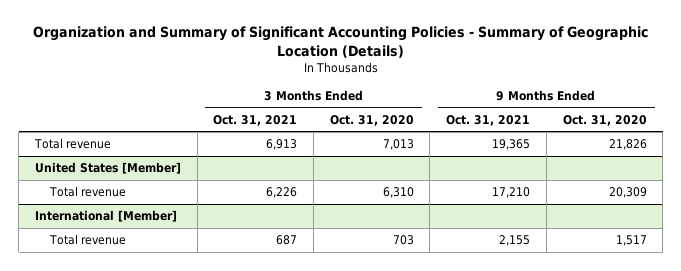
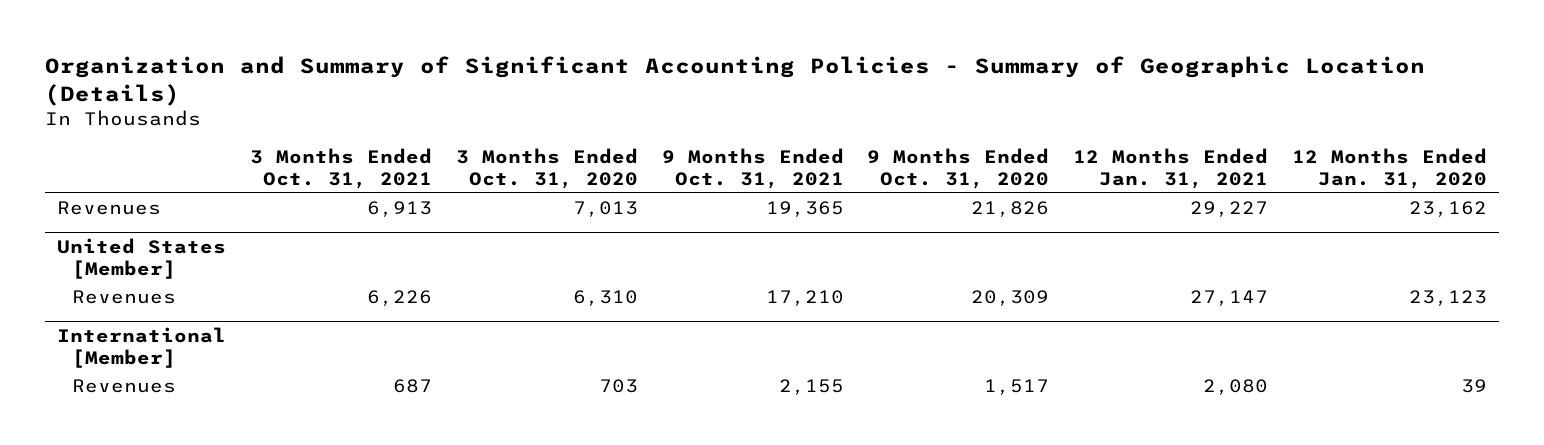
- | 3 Months Ended Oct. 31, 2021 | 3 Months Ended Oct. 31, 2020 | 9 Months Ended Oct. 31, 2021 | 9 Months Ended Oct. 31, 2020
+ | 3 Months Ended Oct. 31, 2021 | 3 Months Ended Oct. 31, 2020 | 9 Months Ended Oct. 31, 2021 | 9 Months Ended Oct. 31, 2020 | 12 Months Ended Jan. 31, 2021 | 12 Months Ended Jan. 31, 2020
- Total revenue | 6,913 | 7,013 | 19,365 | 21,826
+ Revenues | 6,913 | 7,013 | 19,365 | 21,826 | 29,227 | 23,162
@ United States [Member]
- Total revenue | 6,226 | 6,310 | 17,210 | 20,309
+ Revenues | 6,226 | 6,310 | 17,210 | 20,309 | 27,147 | 23,123
@ International [Member]
- Total revenue | 687 | 703 | 2,155 | 1,517
+ Revenues | 687 | 703 | 2,155 | 1,517 | 2,080 | 39

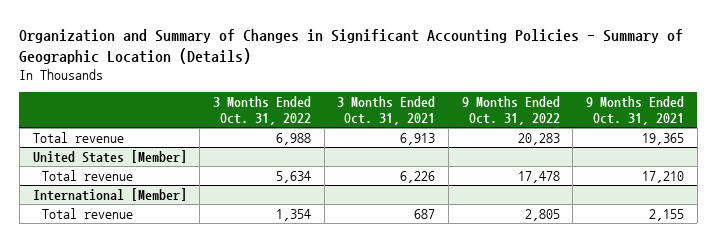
- Organization and Summary of Significant Accounting Policies - Summary of Geographic Location (Details)
+ Organization and Summary of Changes in Significant Accounting Policies - Summary of Geographic Location (Details)
- | 3 Months Ended Oct. 31, 2021 | 3 Months Ended Oct. 31, 2020 | 9 Months Ended Oct. 31, 2021 | 9 Months Ended Oct. 31, 2020 | 12 Months Ended Jan. 31, 2021 | 12 Months Ended Jan. 31, 2020
+ | 3 Months Ended Oct. 31, 2022 | 3 Months Ended Oct. 31, 2021 | 9 Months Ended Oct. 31, 2022 | 9 Months Ended Oct. 31, 2021
- Revenues | 6,913 | 7,013 | 19,365 | 21,826 | 29,227 | 23,162
+ Total revenue | 6,988 | 6,913 | 20,283 | 19,365
@ United States [Member]
- Revenues | 6,226 | 6,310 | 17,210 | 20,309 | 27,147 | 23,123
+ Total revenue | 5,634 | 6,226 | 17,478 | 17,210
@ International [Member]
- Revenues | 687 | 703 | 2,155 | 1,517 | 2,080 | 39
+ Total revenue | 1,354 | 687 | 2,805 | 2,155

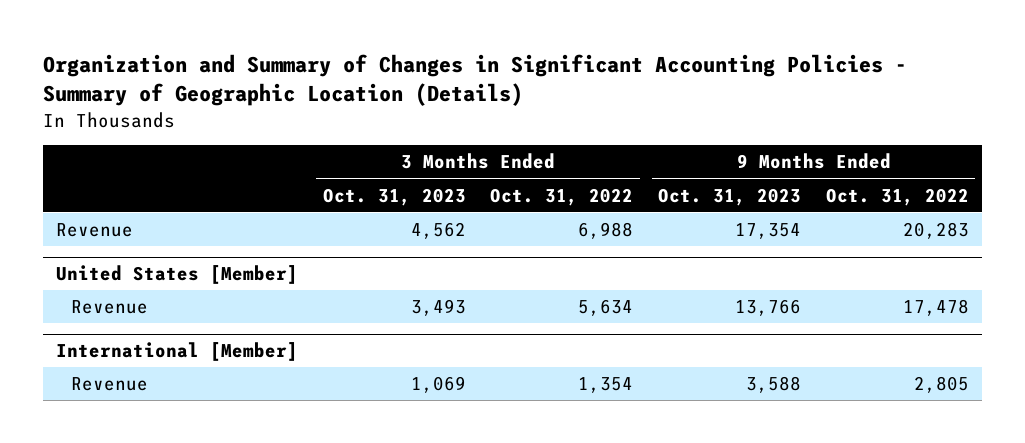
- | 3 Months Ended Oct. 31, 2022 | 3 Months Ended Oct. 31, 2021 | 9 Months Ended Oct. 31, 2022 | 9 Months Ended Oct. 31, 2021
+ | 3 Months Ended Oct. 31, 2023 | 3 Months Ended Oct. 31, 2022 | 9 Months Ended Oct. 31, 2023 | 9 Months Ended Oct. 31, 2022
- Total revenue | 6,988 | 6,913 | 20,283 | 19,365
+ Revenue | 4,562 | 6,988 | 17,354 | 20,283
@ United States [Member]
- Total revenue | 5,634 | 6,226 | 17,478 | 17,210
+ Revenue | 3,493 | 5,634 | 13,766 | 17,478
@ International [Member]
- Total revenue | 1,354 | 687 | 2,805 | 2,155
+ Revenue | 1,069 | 1,354 | 3,588 | 2,805

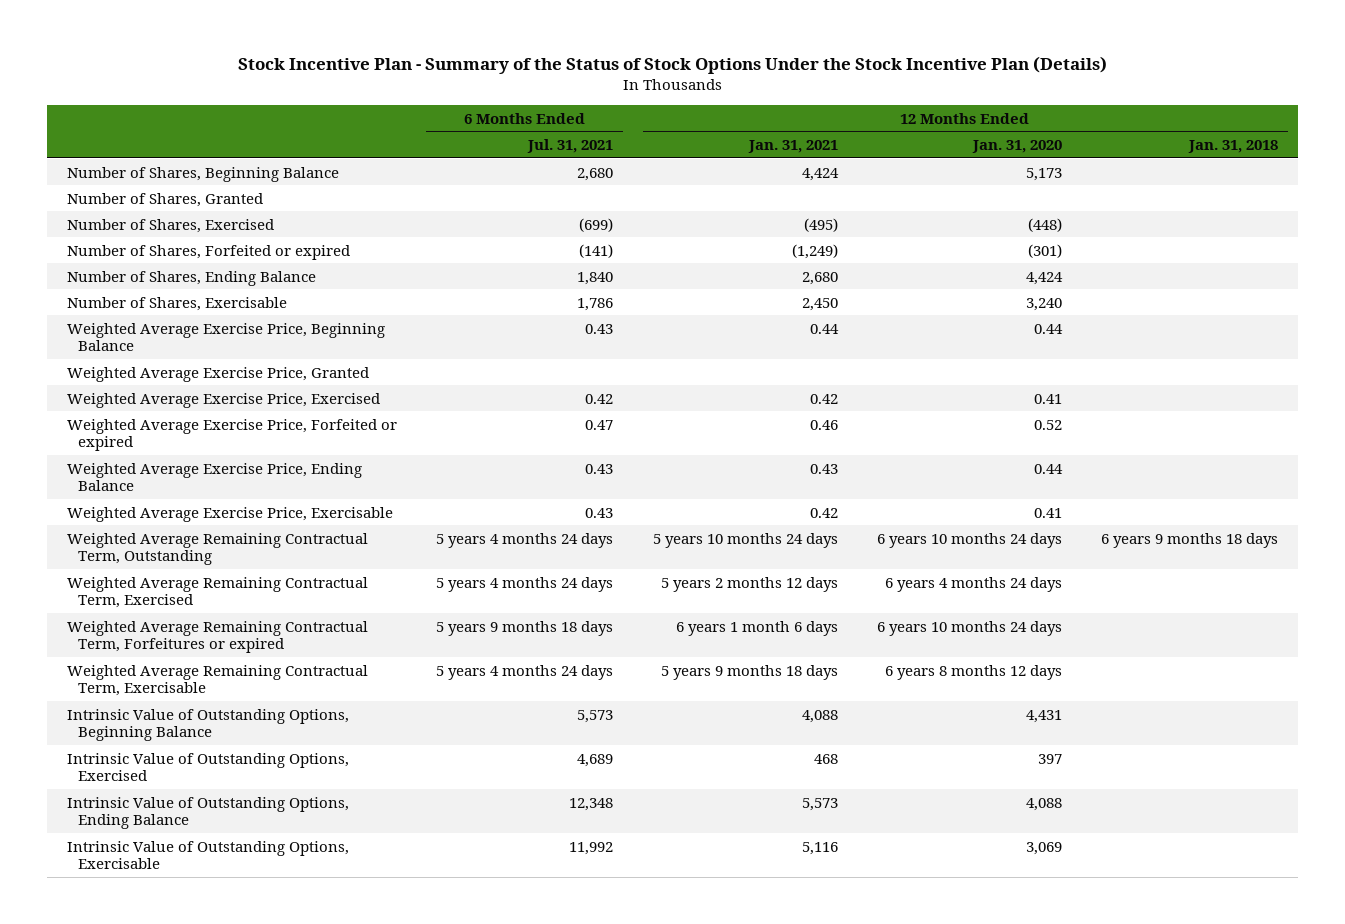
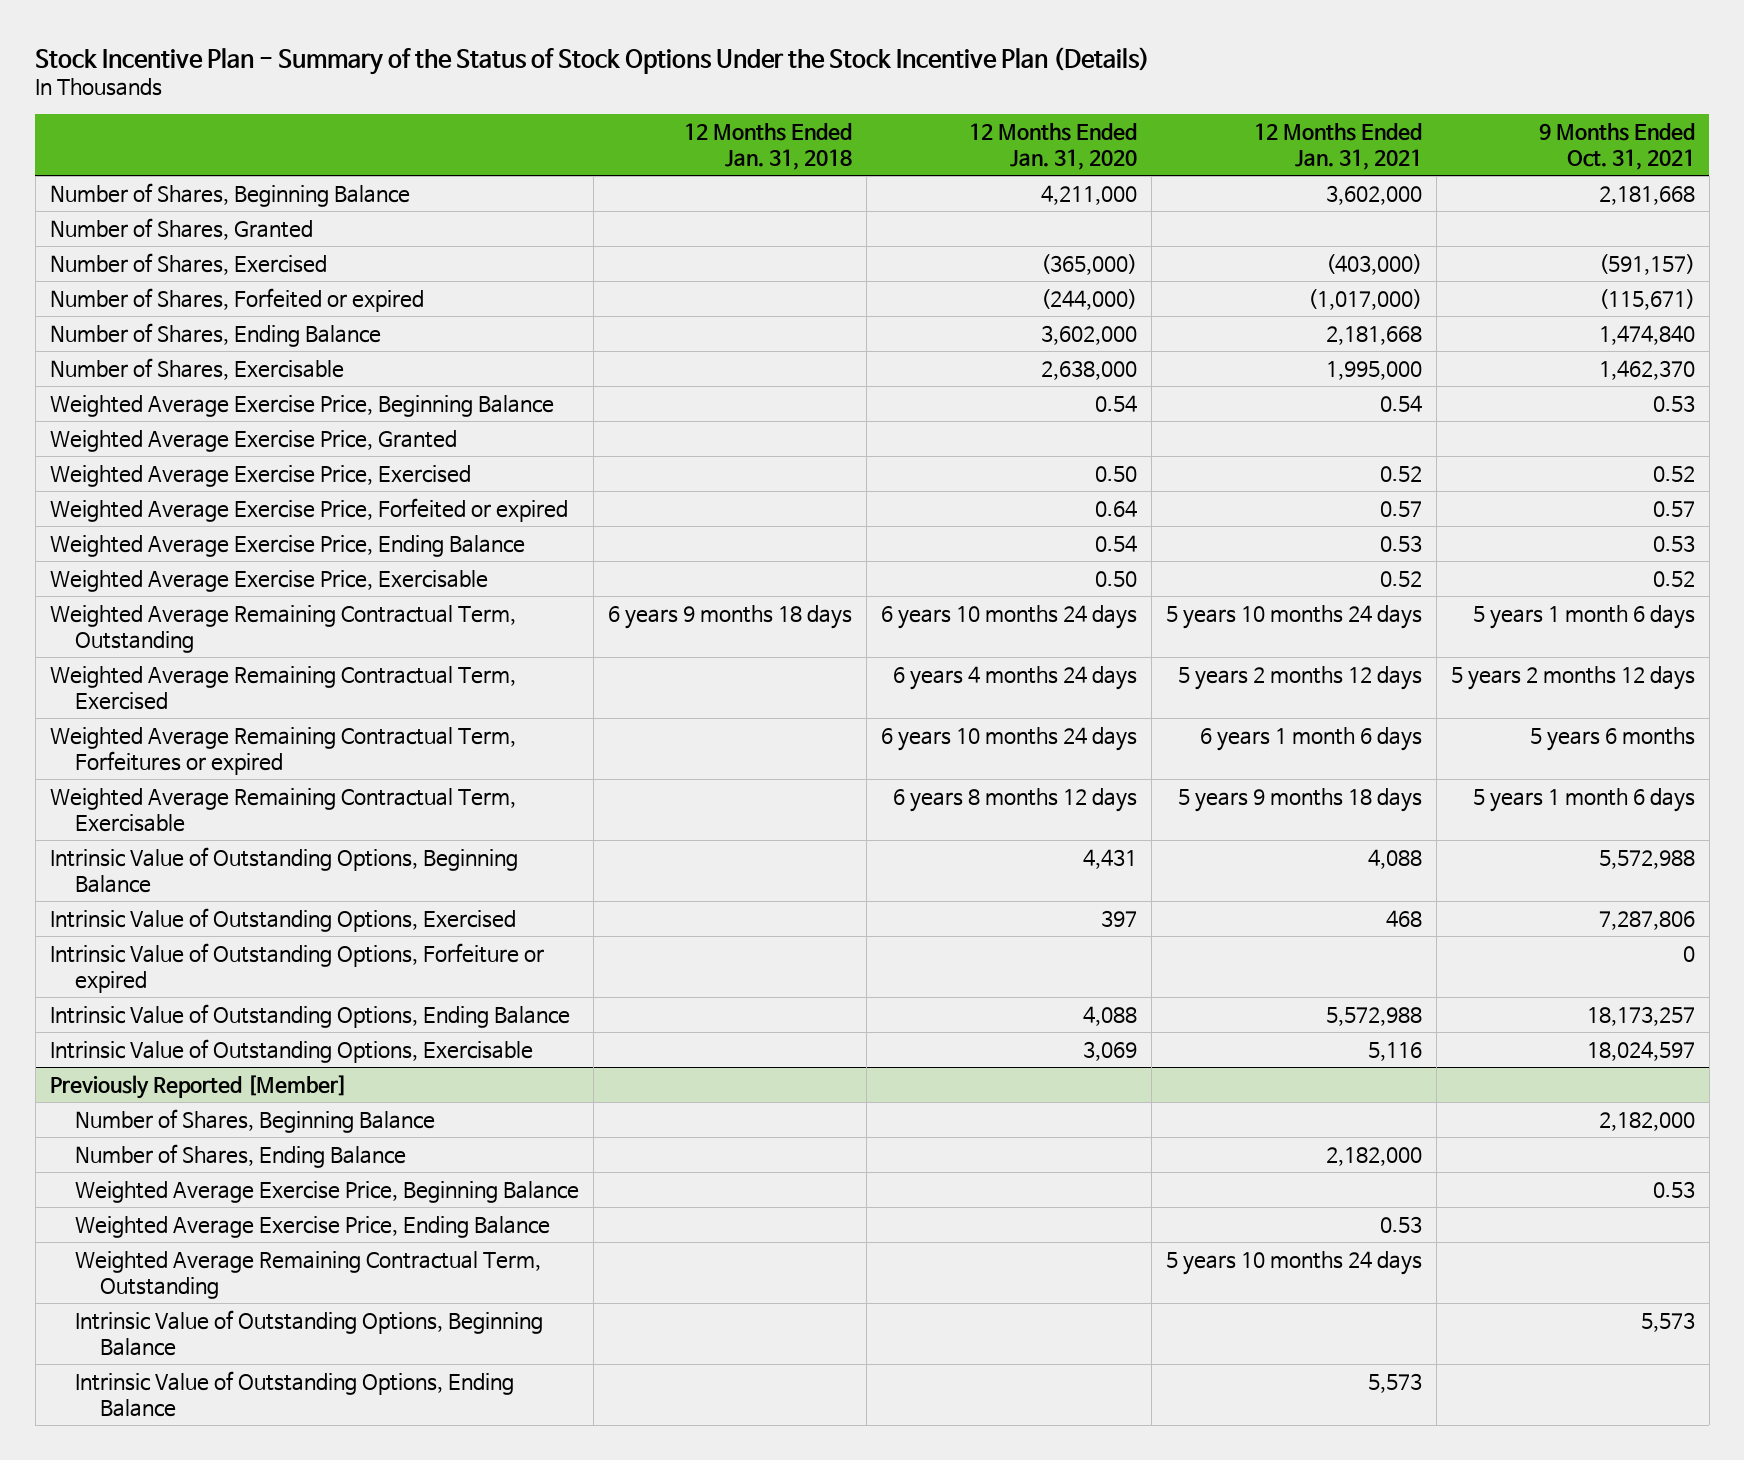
- | 6 Months Ended Jul. 31, 2021 | 12 Months Ended Jan. 31, 2021 | 12 Months Ended Jan. 31, 2020 | 12 Months Ended Jan. 31, 2018
+ | 12 Months Ended Jan. 31, 2018 | 12 Months Ended Jan. 31, 2020 | 12 Months Ended Jan. 31, 2021 | 9 Months Ended Oct. 31, 2021
- Number of Shares, Beginning Balance | 2,680 | 4,424 | 5,173 |
+ Number of Shares, Beginning Balance | | 4,211,000 | 3,602,000 | 2,181,668
- Number of Shares, Exercised | (699) | (495) | (448) |
- Number of Shares, Forfeited or expired | (141) | (1,249) | (301) |
- Number of Shares, Ending Balance | 1,840 | 2,680 | 4,424 |
- Number of Shares, Exercisable | 1,786 | 2,450 | 3,240 |
- Weighted Average Exercise Price, Beginning Balance | 0.43 | 0.44 | 0.44 |
+ Number of Shares, Exercised | | (365,000) | (403,000) | (591,157)
+ Number of Shares, Forfeited or expired | | (244,000) | (1,017,000) | (115,671)
+ Number of Shares, Ending Balance | | 3,602,000 | 2,181,668 | 1,474,840
+ Number of Shares, Exercisable | | 2,638,000 | 1,995,000 | 1,462,370
+ Weighted Average Exercise Price, Beginning Balance | | 0.54 | 0.54 | 0.53
- Weighted Average Exercise Price, Exercised | 0.42 | 0.42 | 0.41 |
- Weighted Average Exercise Price, Forfeited or expired | 0.47 | 0.46 | 0.52 |
- Weighted Average Exercise Price, Ending Balance | 0.43 | 0.43 | 0.44 |
- Weighted Average Exercise Price, Exercisable | 0.43 | 0.42 | 0.41 |
+ Weighted Average Exercise Price, Exercised | | 0.50 | 0.52 | 0.52
+ Weighted Average Exercise Price, Forfeited or expired | | 0.64 | 0.57 | 0.57
+ Weighted Average Exercise Price, Ending Balance | | 0.54 | 0.53 | 0.53
+ Weighted Average Exercise Price, Exercisable | | 0.50 | 0.52 | 0.52
- Intrinsic Value of Outstanding Options, Ending Balance | 12,348 | 5,573 | 4,088 |
+ Intrinsic Value of Outstanding Options, Forfeiture or expired | | | | 0
+ Intrinsic Value of Outstanding Options, Ending Balance | | 4,088 | 5,572,988 | 18,173,257
+ Previously Reported [Member]
+ Number of Shares, Beginning Balance | | | | 2,182,000
+ Number of Shares, Ending Balance | | | 2,182,000 |
+ Weighted Average Exercise Price, Beginning Balance | | | | 0.53
+ Weighted Average Exercise Price, Ending Balance | | | 0.53 |
+ Weighted Average Remaining Contractual Term, Outstanding | | | 5 years 10 months 24 days |
+ Intrinsic Value of Outstanding Options, Beginning Balance | | | | 5,573
+ Intrinsic Value of Outstanding Options, Ending Balance | | | 5,573 |

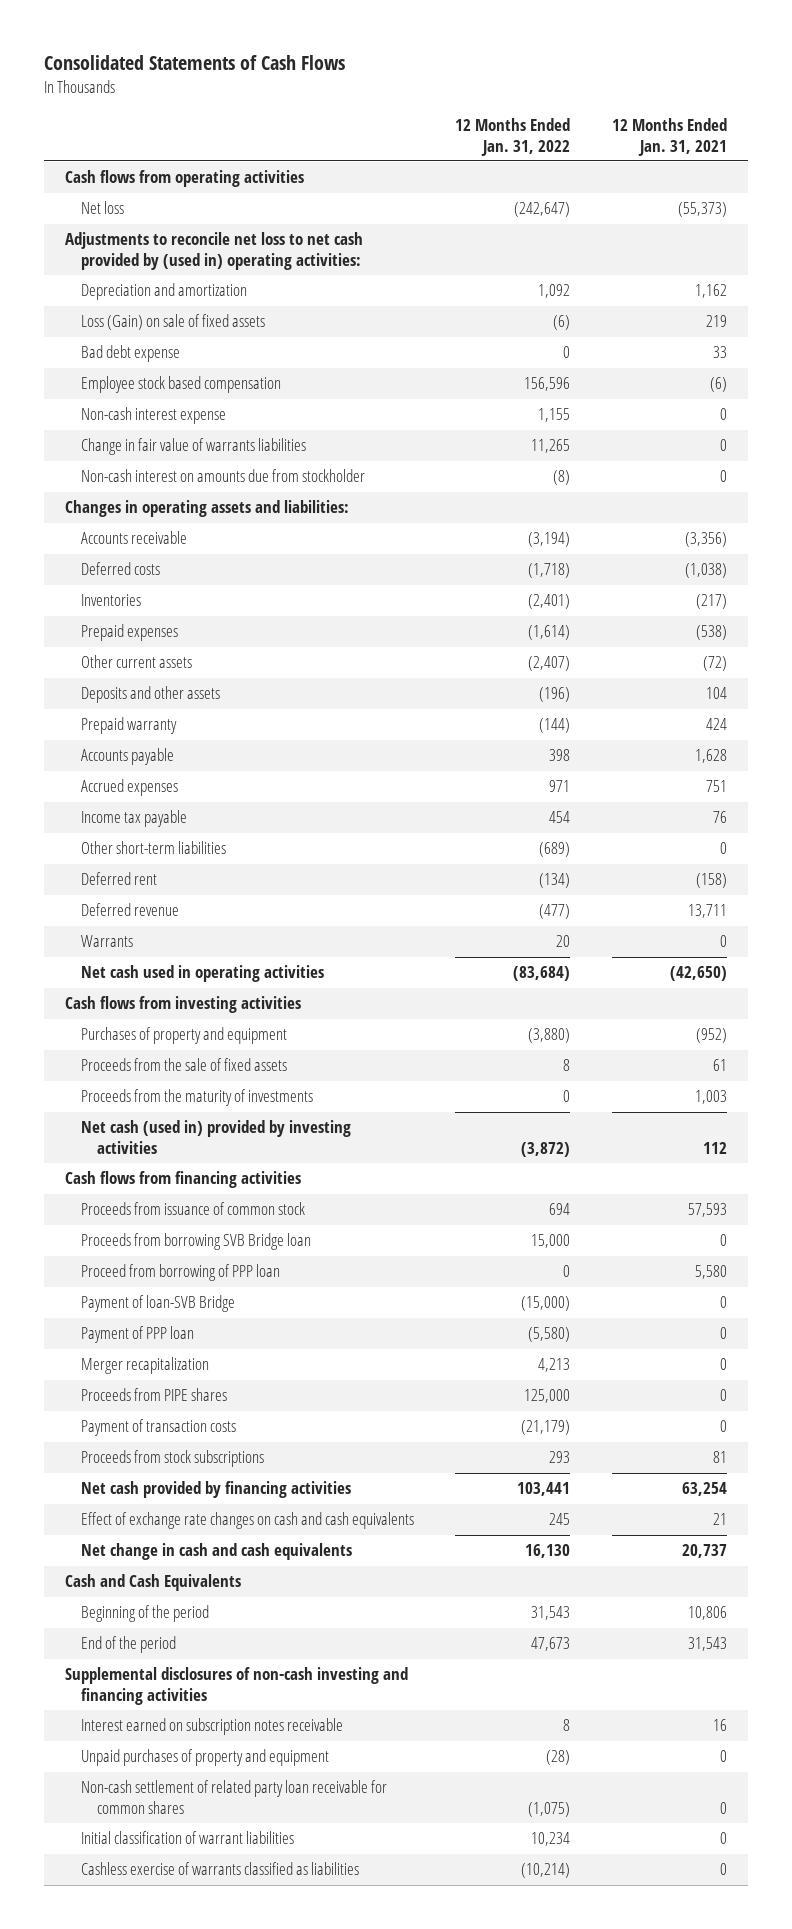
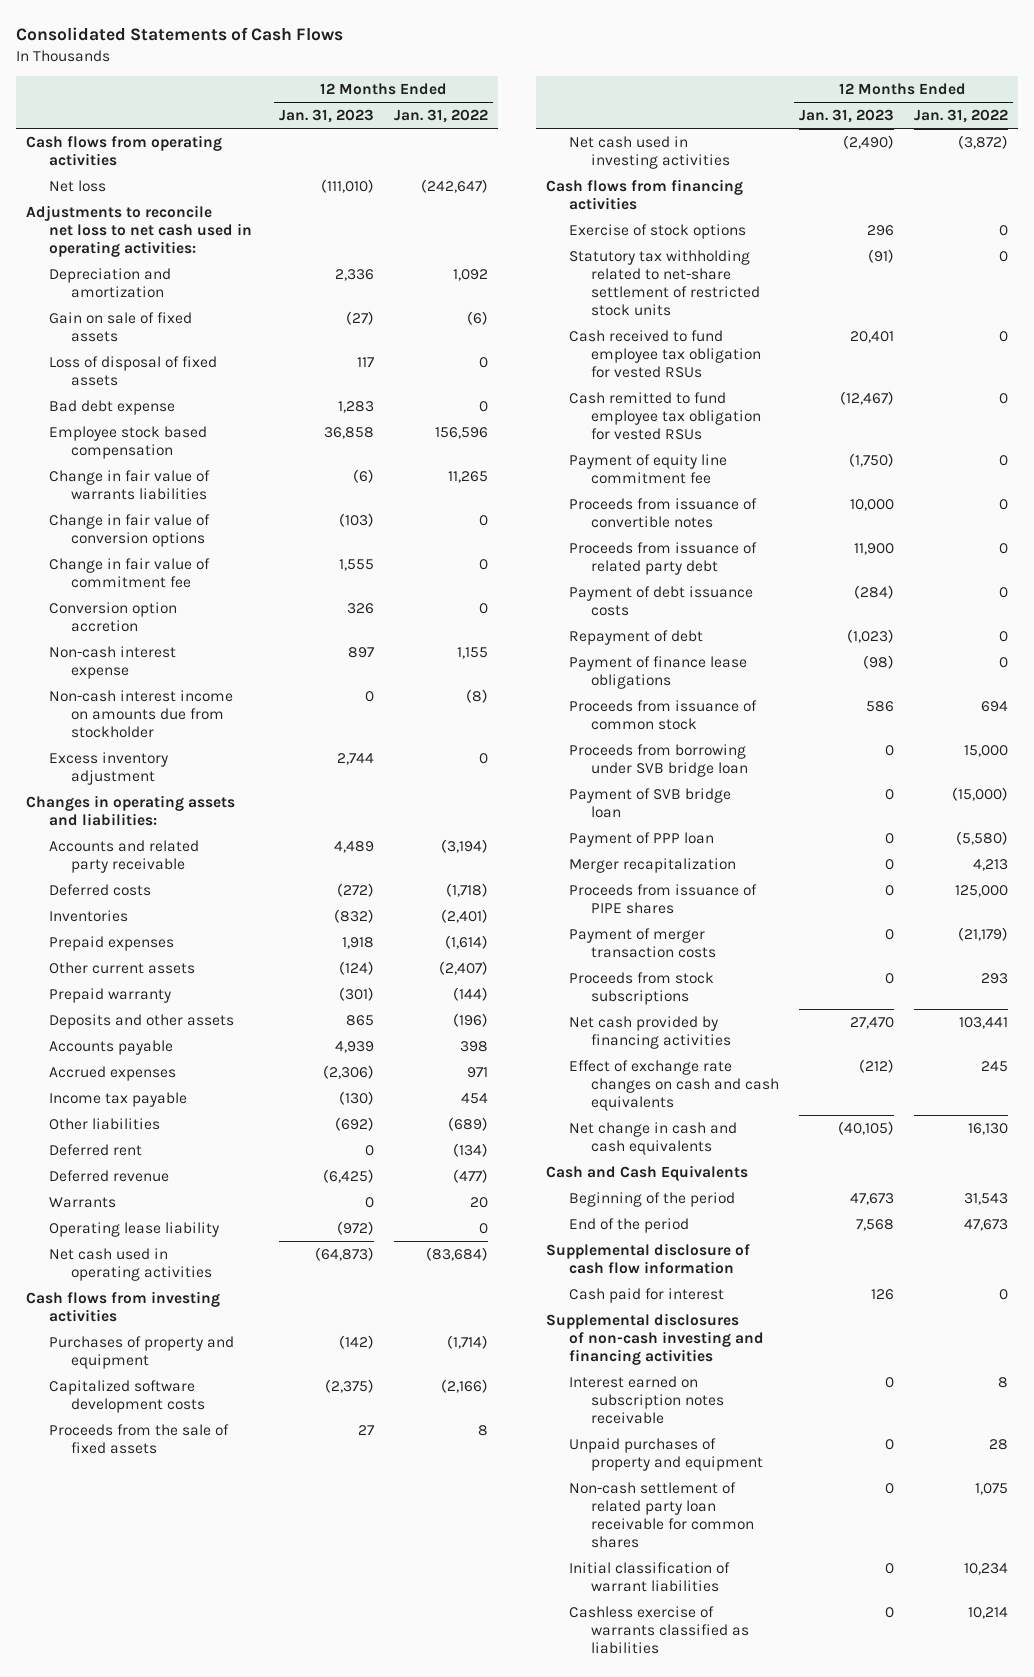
- | 12 Months Ended Jan. 31, 2022 | 12 Months Ended Jan. 31, 2021
+ | 12 Months Ended Jan. 31, 2023 | 12 Months Ended Jan. 31, 2022
- Adjustments to reconcile net loss to net cash provided by (used in) operating activities:
+ Adjustments to reconcile net loss to net cash used in operating activities:
- Loss (Gain) on sale of fixed assets | (6) | 219
+ Gain on sale of fixed assets | (27) | (6)
+ Loss of disposal of fixed assets | 117 | 0
- Non-cash interest on amounts due from stockholder | (8) | 0
+ Change in fair value of conversion options | (103) | 0
+ Change in fair value of commitment fee | 1,555 | 0
+ Conversion option accretion | 326 | 0
moved down: Non-cash interest expense | 897 | 1,155
+ Non-cash interest income on amounts due from stockholder | 0 | (8)
+ Excess inventory adjustment | 2,744 | 0
- Accounts receivable | (3,194) | (3,356)
+ Accounts and related party receivable | 4,489 | (3,194)
moved down: Deposits and other assets | 865 | (196)
- Other short-term liabilities | (689) | 0
+ Other liabilities | (692) | (689)
+ Operating lease liability | (972) | 0
- Purchases of property and equipment | (3,880) | (952)
+ Purchases of property and equipment | (142) | (1,714)
+ Capitalized software development costs | (2,375) | (2,166)
- Proceeds from the maturity of investments | 0 | 1,003
- Net cash (used in) provided by investing activities | (3,872) | 112
+ Net cash used in investing activities | (2,490) | (3,872)
+ Exercise of stock options | 296 | 0
+ Statutory tax withholding related to net-share settlement of restricted stock units | (91) | 0
+ Cash received to fund employee tax obligation for vested RSUs | 20,401 | 0
+ Cash remitted to fund employee tax obligation for vested RSUs | (12,467) | 0
+ Payment of equity line commitment fee | (1,750) | 0
+ Proceeds from issuance of convertible notes | 10,000 | 0
+ Proceeds from issuance of related party debt | 11,900 | 0
+ Payment of debt issuance costs | (284) | 0
+ Repayment of debt | (1,023) | 0
+ Payment of finance lease obligations | (98) | 0
- Proceeds from borrowing SVB Bridge loan | 15,000 | 0
- Proceed from borrowing of PPP loan | 0 | 5,580
- Payment of loan-SVB Bridge | (15,000) | 0
+ Proceeds from borrowing under SVB bridge loan | 0 | 15,000
+ Payment of SVB bridge loan | 0 | (15,000)
- Proceeds from PIPE shares | 125,000 | 0
- Payment of transaction costs | (21,179) | 0
+ Proceeds from issuance of PIPE shares | 0 | 125,000
+ Payment of merger transaction costs | 0 | (21,179)
+ Supplemental disclosure of cash flow information
+ Cash paid for interest | 126 | 0
- Unpaid purchases of property and equipment | (28) | 0
- Non-cash settlement of related party loan receivable for common shares | (1,075) | 0
+ Unpaid purchases of property and equipment | 0 | 28
+ Non-cash settlement of related party loan receivable for common shares | 0 | 1,075
- Cashless exercise of warrants classified as liabilities | (10,214) | 0
+ Cashless exercise of warrants classified as liabilities | 0 | 10,214

